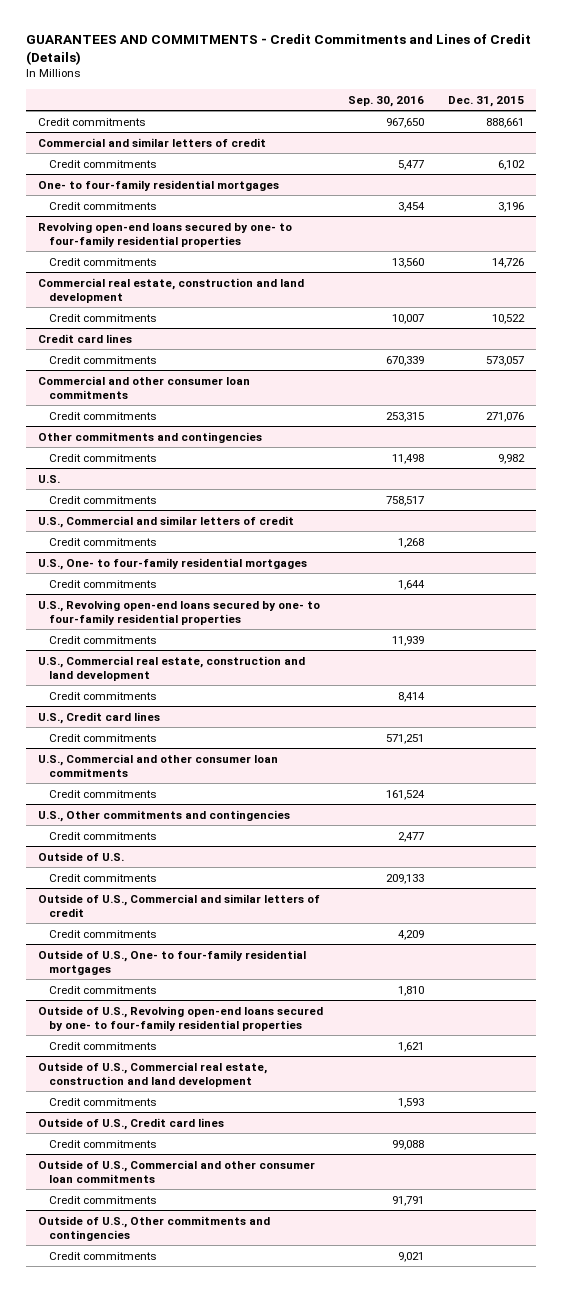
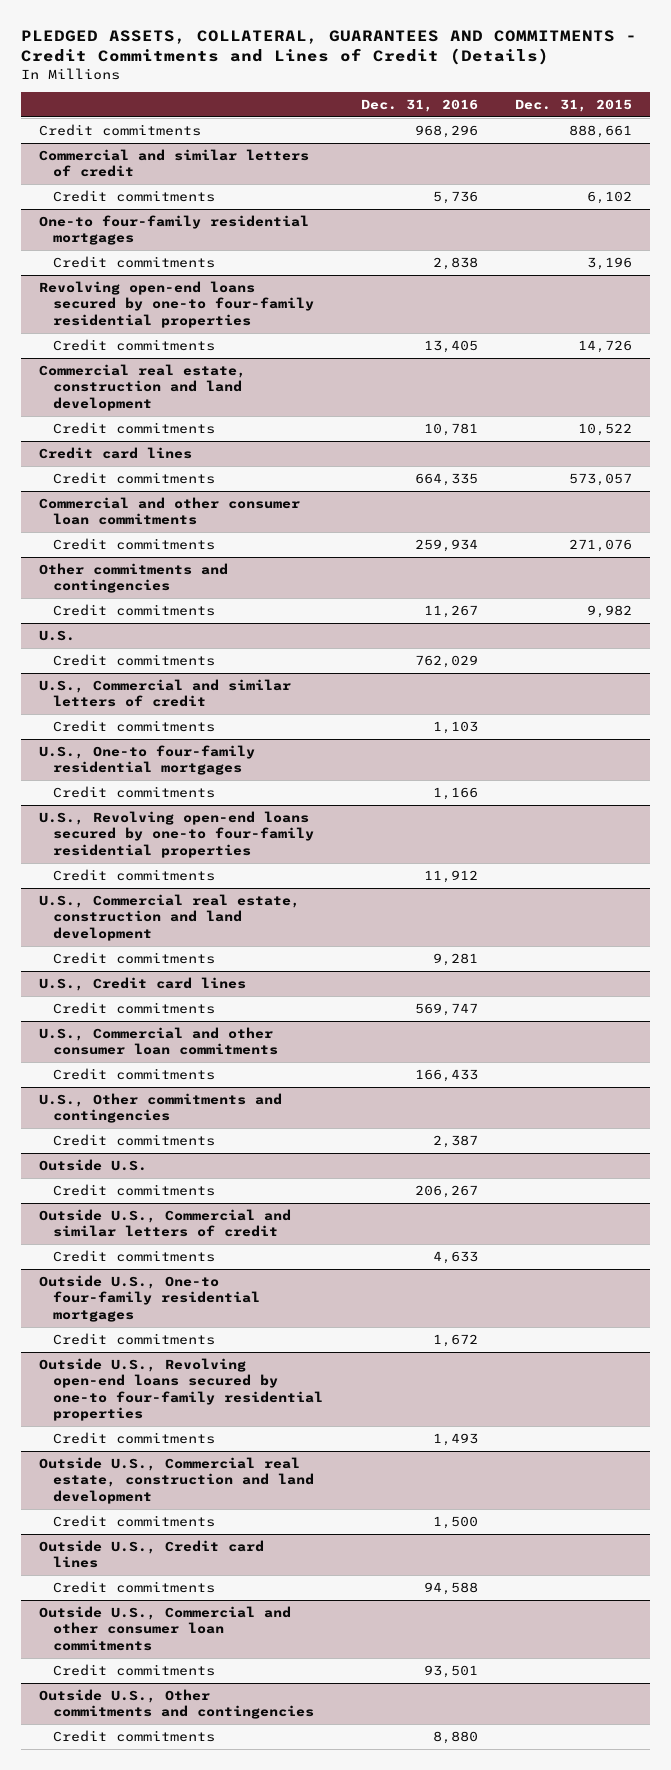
- GUARANTEES AND COMMITMENTS - Credit Commitments and Lines of Credit (Details)
+ PLEDGED ASSETS, COLLATERAL, GUARANTEES AND COMMITMENTS - Credit Commitments and Lines of Credit (Details)
- | Sep. 30, 2016 | Dec. 31, 2015
+ | Dec. 31, 2016 | Dec. 31, 2015
- One- to four-family residential mortgages
+ One-to four-family residential mortgages
- Revolving open-end loans secured by one- to four-family residential properties
+ Revolving open-end loans secured by one-to four-family residential properties
- U.S., One- to four-family residential mortgages
+ U.S., One-to four-family residential mortgages
- U.S., Revolving open-end loans secured by one- to four-family residential properties
+ U.S., Revolving open-end loans secured by one-to four-family residential properties
- Outside of U.S.
- Credit commitments | 209,133 |
- Outside of U.S., Commercial and similar letters of credit
+ Outside U.S.
+ Credit commitments | 206,267 |
+ Outside U.S., Commercial and similar letters of credit
- Outside of U.S., One- to four-family residential mortgages
+ Outside U.S., One-to four-family residential mortgages
- Outside of U.S., Revolving open-end loans secured by one- to four-family residential properties
+ Outside U.S., Revolving open-end loans secured by one-to four-family residential properties
- Outside of U.S., Commercial real estate, construction and land development
+ Outside U.S., Commercial real estate, construction and land development
- Outside of U.S., Credit card lines
+ Outside U.S., Credit card lines
- Outside of U.S., Commercial and other consumer loan commitments
+ Outside U.S., Commercial and other consumer loan commitments
- Outside of U.S., Other commitments and contingencies
+ Outside U.S., Other commitments and contingencies

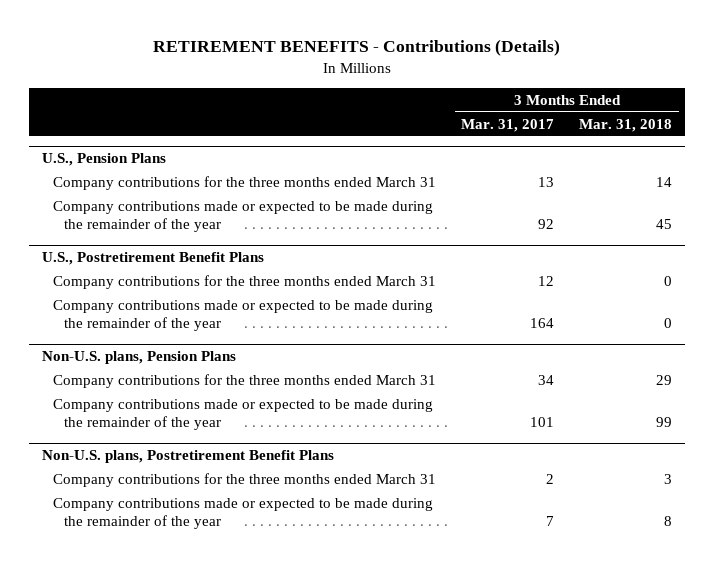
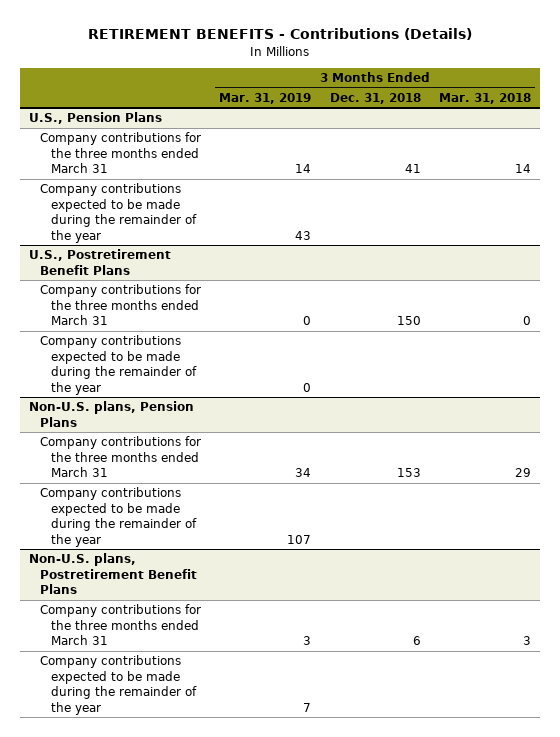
- | 3 Months Ended Mar. 31, 2017 | 3 Months Ended Mar. 31, 2018
+ | 3 Months Ended Mar. 31, 2019 | 3 Months Ended Dec. 31, 2018 | 3 Months Ended Mar. 31, 2018
@ U.S., Pension Plans
- Company contributions made or expected to be made during the remainder of the year | 92 | 45
+ Company contributions expected to be made during the remainder of the year | 43 | |
@ U.S., Postretirement Benefit Plans
- Company contributions made or expected to be made during the remainder of the year | 164 | 0
+ Company contributions expected to be made during the remainder of the year | 0 | |
@ Non-U.S. plans, Pension Plans
- Company contributions made or expected to be made during the remainder of the year | 101 | 99
+ Company contributions expected to be made during the remainder of the year | 107 | |
@ Non-U.S. plans, Postretirement Benefit Plans
- Company contributions made or expected to be made during the remainder of the year | 7 | 8
+ Company contributions expected to be made during the remainder of the year | 7 | |

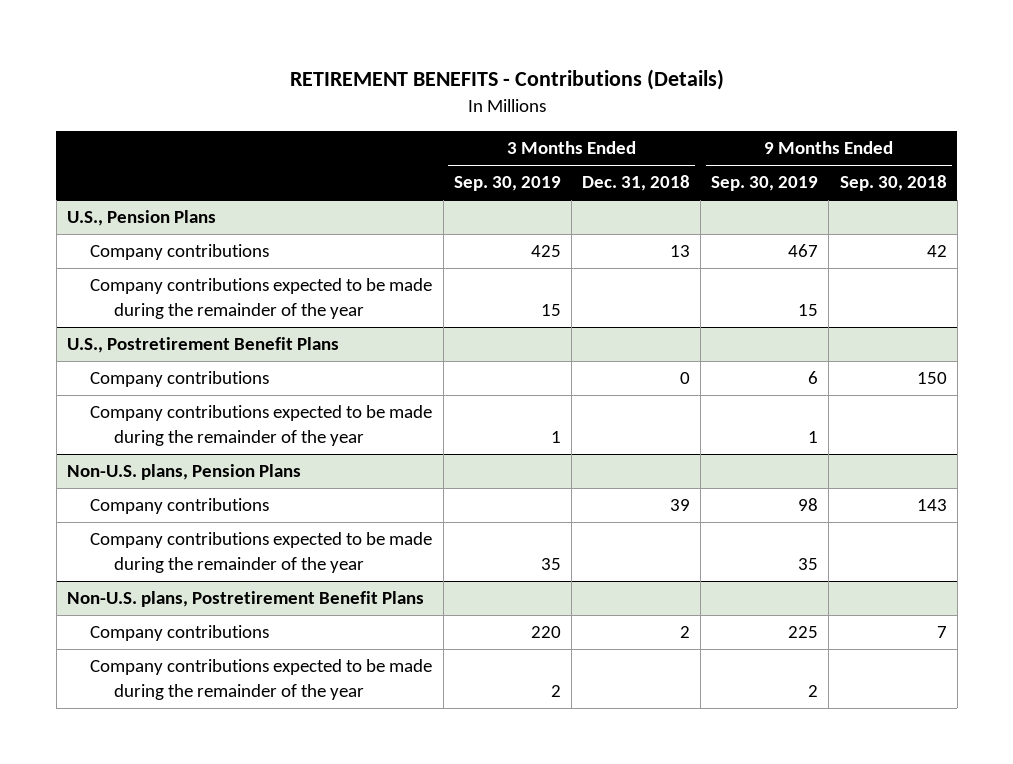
- | 3 Months Ended Mar. 31, 2019 | 3 Months Ended Dec. 31, 2018 | 3 Months Ended Mar. 31, 2018
+ | 3 Months Ended Sep. 30, 2019 | 3 Months Ended Dec. 31, 2018 | 9 Months Ended Sep. 30, 2019 | 9 Months Ended Sep. 30, 2018
@ U.S., Pension Plans
- Company contributions for the three months ended March 31 | 14 | 41 | 14
+ Company contributions | 425 | 13 | 467 | 42
@ U.S., Postretirement Benefit Plans
- Company contributions for the three months ended March 31 | 0 | 150 | 0
+ Company contributions | | 0 | 6 | 150
@ Non-U.S. plans, Pension Plans
- Company contributions for the three months ended March 31 | 34 | 153 | 29
+ Company contributions | | 39 | 98 | 143
@ Non-U.S. plans, Postretirement Benefit Plans
- Company contributions for the three months ended March 31 | 3 | 6 | 3
+ Company contributions | 220 | 2 | 225 | 7

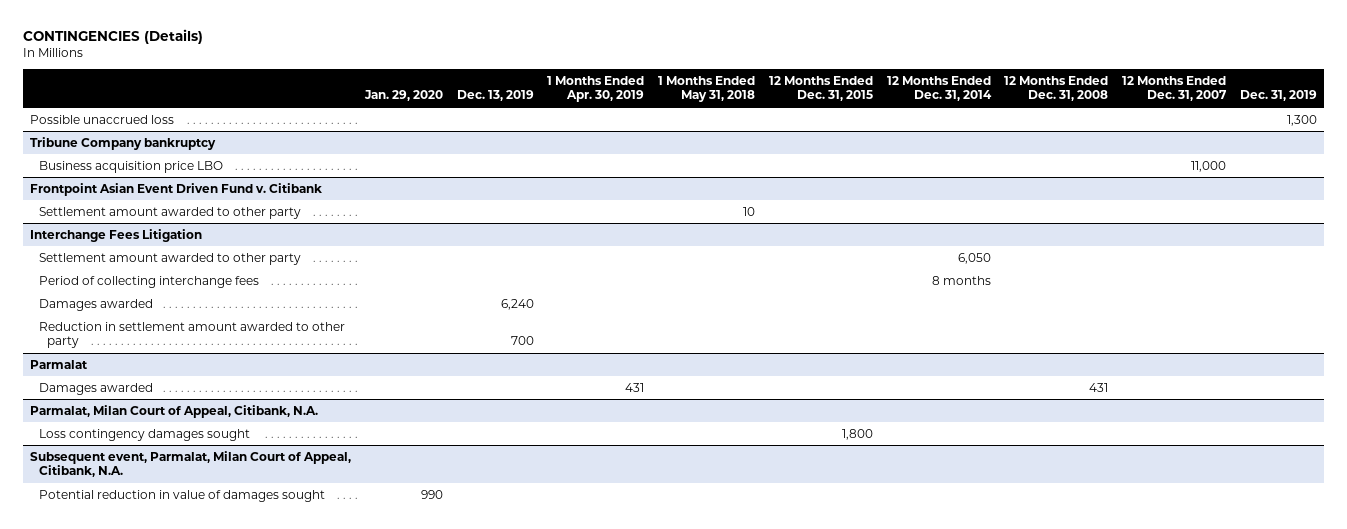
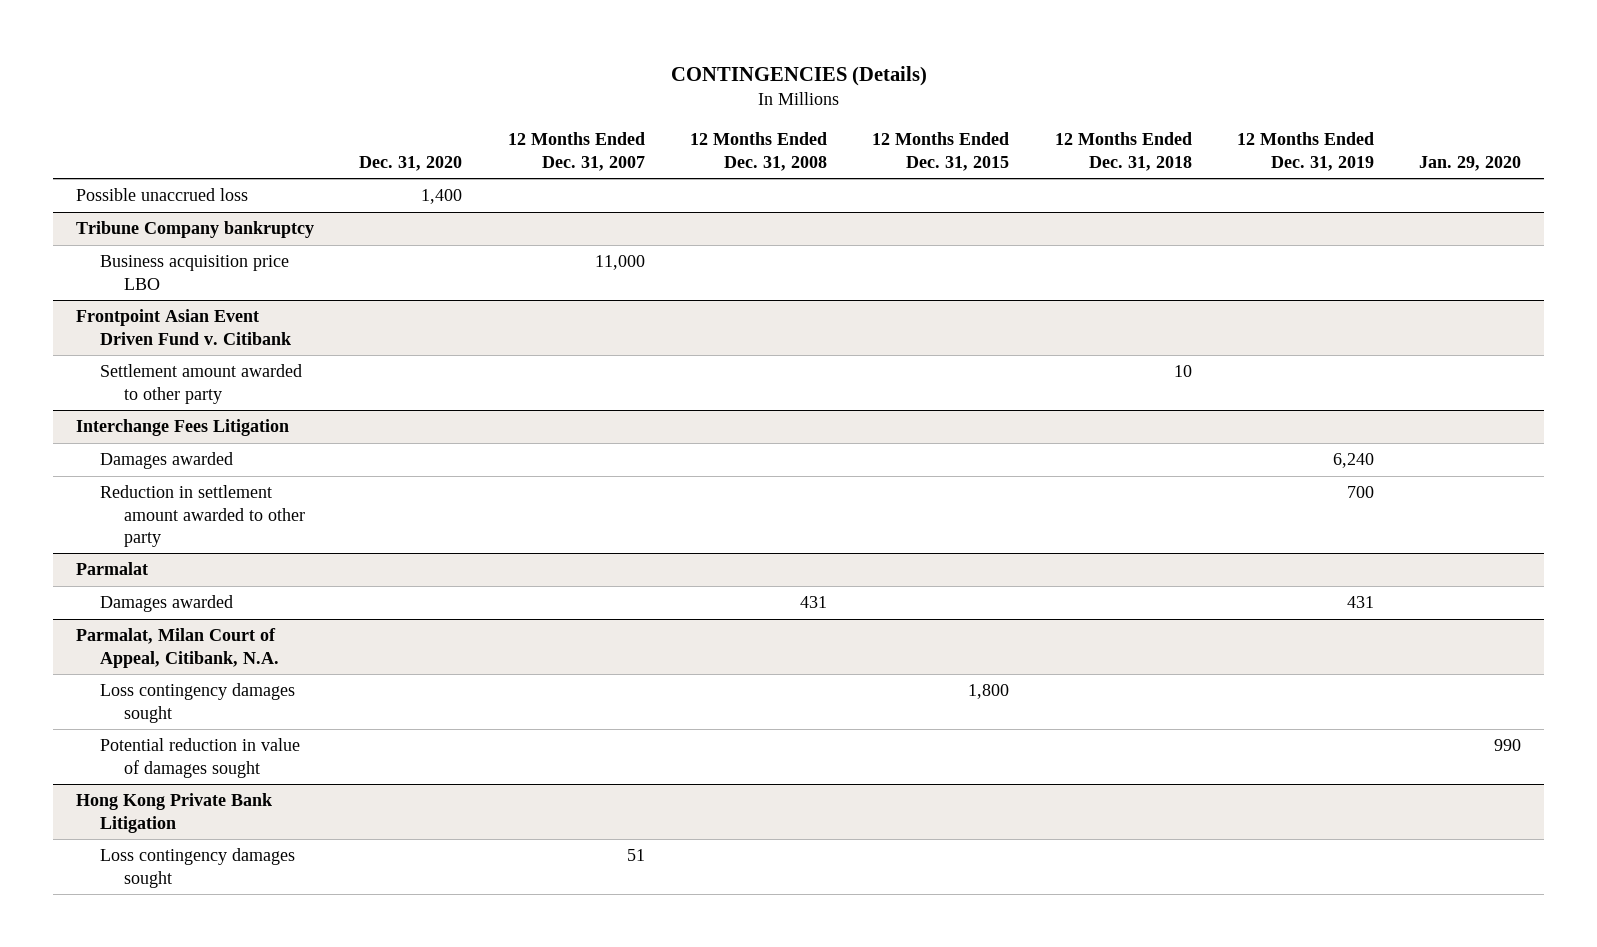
- | Jan. 29, 2020 | Dec. 13, 2019 | 1 Months Ended Apr. 30, 2019 | 1 Months Ended May 31, 2018 | 12 Months Ended Dec. 31, 2015 | 12 Months Ended Dec. 31, 2014 | 12 Months Ended Dec. 31, 2008 | 12 Months Ended Dec. 31, 2007 | Dec. 31, 2019
+ | Dec. 31, 2020 | 12 Months Ended Dec. 31, 2007 | 12 Months Ended Dec. 31, 2008 | 12 Months Ended Dec. 31, 2015 | 12 Months Ended Dec. 31, 2018 | 12 Months Ended Dec. 31, 2019 | Jan. 29, 2020
@ Interchange Fees Litigation
- Settlement amount awarded to other party | | | | | | 6,050 | | |
- Period of collecting interchange fees | | | | | | 8 months | | |
- Subsequent event, Parmalat, Milan Court of Appeal, Citibank, N.A.
- Potential reduction in value of damages sought | 990 | | | | | | | |
@ Parmalat, Milan Court of Appeal, Citibank, N.A.
+ Potential reduction in value of damages sought | | | | | | | 990
+ Hong Kong Private Bank Litigation
+ Loss contingency damages sought | | 51 | | | | |

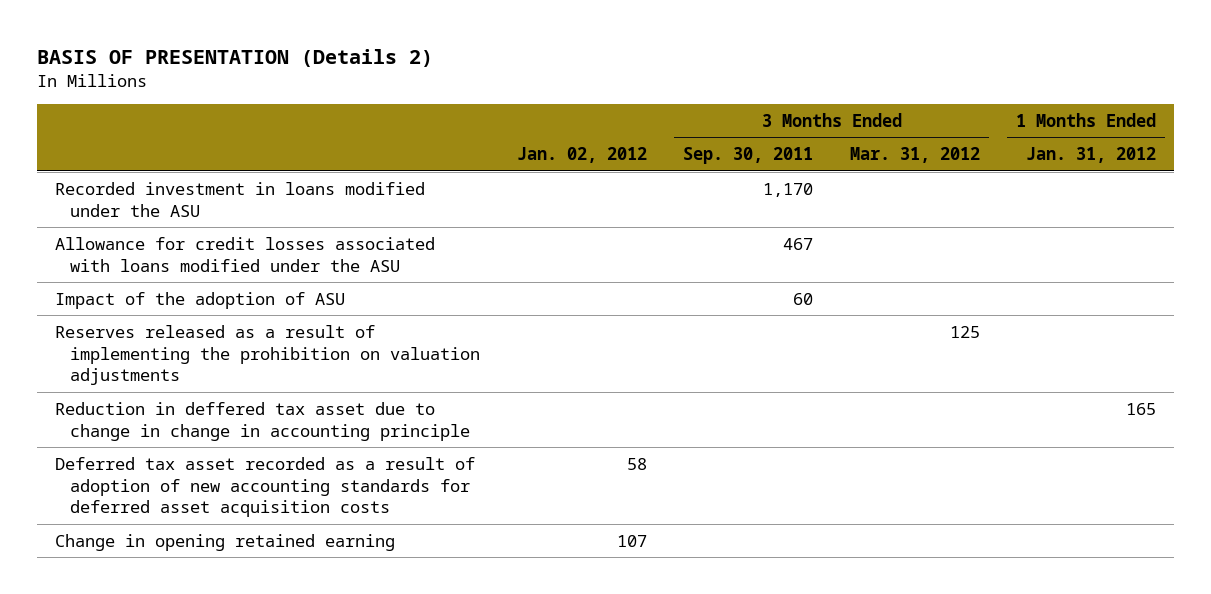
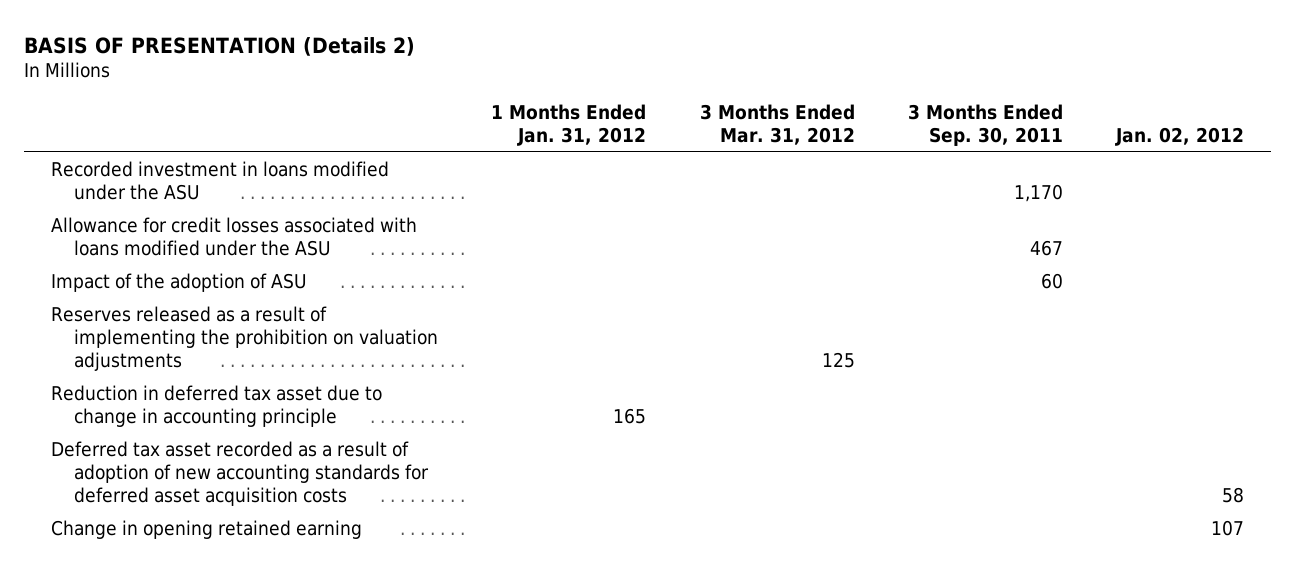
- | Jan. 02, 2012 | 3 Months Ended Sep. 30, 2011 | 3 Months Ended Mar. 31, 2012 | 1 Months Ended Jan. 31, 2012
+ | 1 Months Ended Jan. 31, 2012 | 3 Months Ended Mar. 31, 2012 | 3 Months Ended Sep. 30, 2011 | Jan. 02, 2012
- Reduction in deffered tax asset due to change in change in accounting principle | | | | 165
+ Reduction in deferred tax asset due to change in accounting principle | 165 | | |

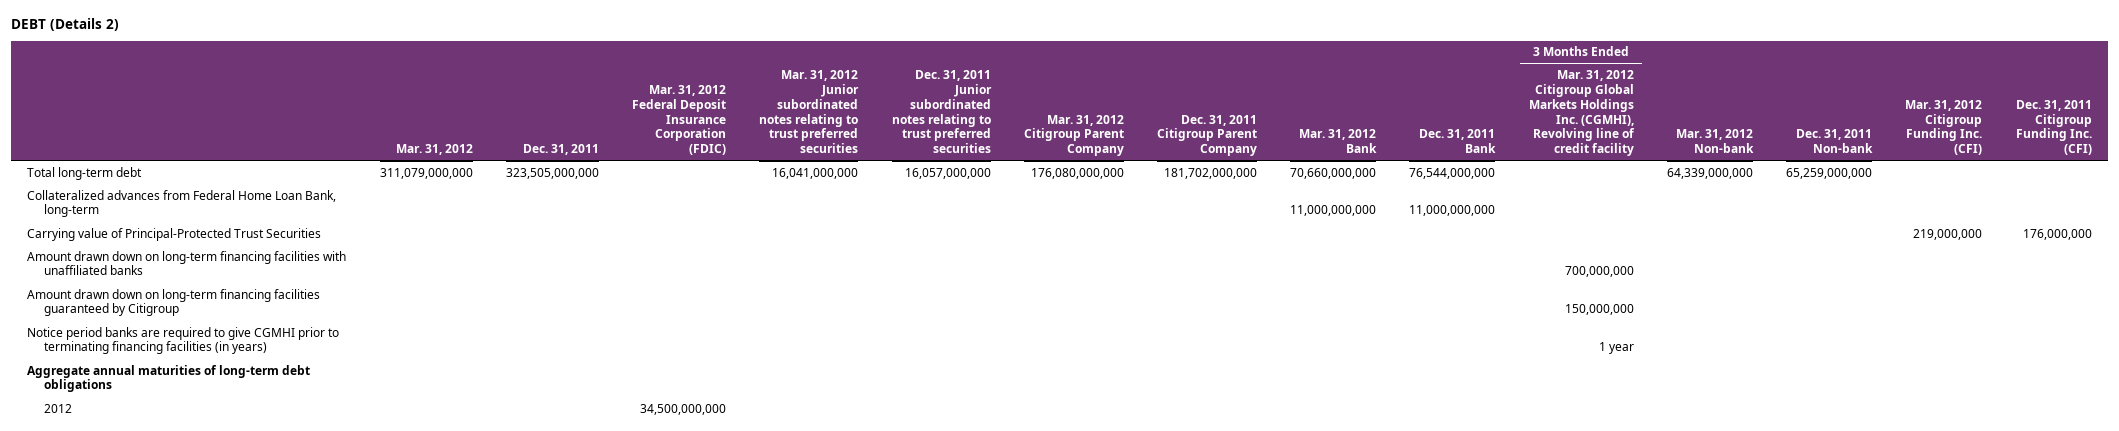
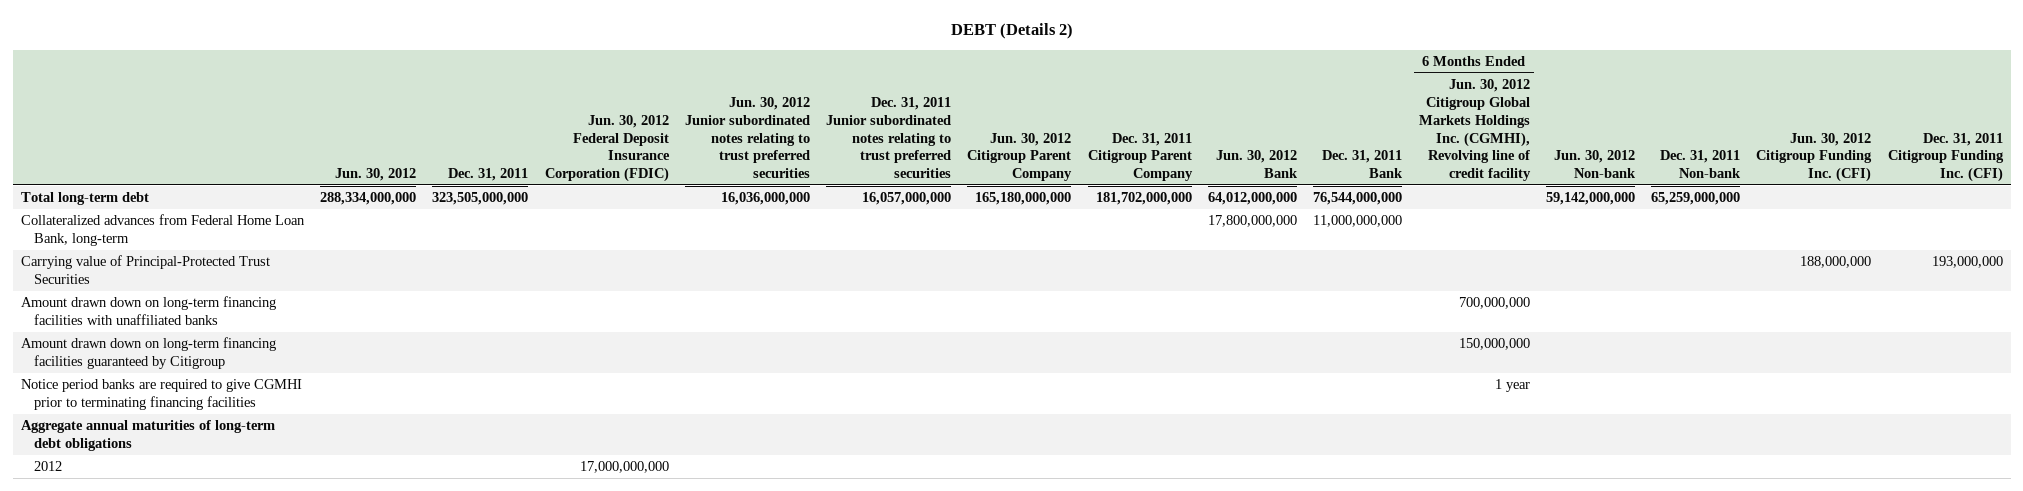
- | Mar. 31, 2012 | Dec. 31, 2011 | Mar. 31, 2012 Federal Deposit Insurance Corporation (FDIC) | Mar. 31, 2012 Junior subordinated notes relating to trust preferred securities | Dec. 31, 2011 Junior subordinated notes relating to trust preferred securities | Mar. 31, 2012 Citigroup Parent Company | Dec. 31, 2011 Citigroup Parent Company | Mar. 31, 2012 Bank | Dec. 31, 2011 Bank | 3 Months Ended Mar. 31, 2012 Citigroup Global Markets Holdings Inc. (CGMHI), Revolving line of credit facility | Mar. 31, 2012 Non-bank | Dec. 31, 2011 Non-bank | Mar. 31, 2012 Citigroup Funding Inc. (CFI) | Dec. 31, 2011 Citigroup Funding Inc. (CFI)
+ | Jun. 30, 2012 | Dec. 31, 2011 | Jun. 30, 2012 Federal Deposit Insurance Corporation (FDIC) | Jun. 30, 2012 Junior subordinated notes relating to trust preferred securities | Dec. 31, 2011 Junior subordinated notes relating to trust preferred securities | Jun. 30, 2012 Citigroup Parent Company | Dec. 31, 2011 Citigroup Parent Company | Jun. 30, 2012 Bank | Dec. 31, 2011 Bank | 6 Months Ended Jun. 30, 2012 Citigroup Global Markets Holdings Inc. (CGMHI), Revolving line of credit facility | Jun. 30, 2012 Non-bank | Dec. 31, 2011 Non-bank | Jun. 30, 2012 Citigroup Funding Inc. (CFI) | Dec. 31, 2011 Citigroup Funding Inc. (CFI)
- Carrying value of Principal-Protected Trust Securities | | | | | | | | | | | | | 219,000,000 | 176,000,000
+ Carrying value of Principal-Protected Trust Securities | | | | | | | | | | | | | 188,000,000 | 193,000,000
- Notice period banks are required to give CGMHI prior to terminating financing facilities (in years) | | | | | | | | | | 1 year | | | |
+ Notice period banks are required to give CGMHI prior to terminating financing facilities | | | | | | | | | | 1 year | | | |

